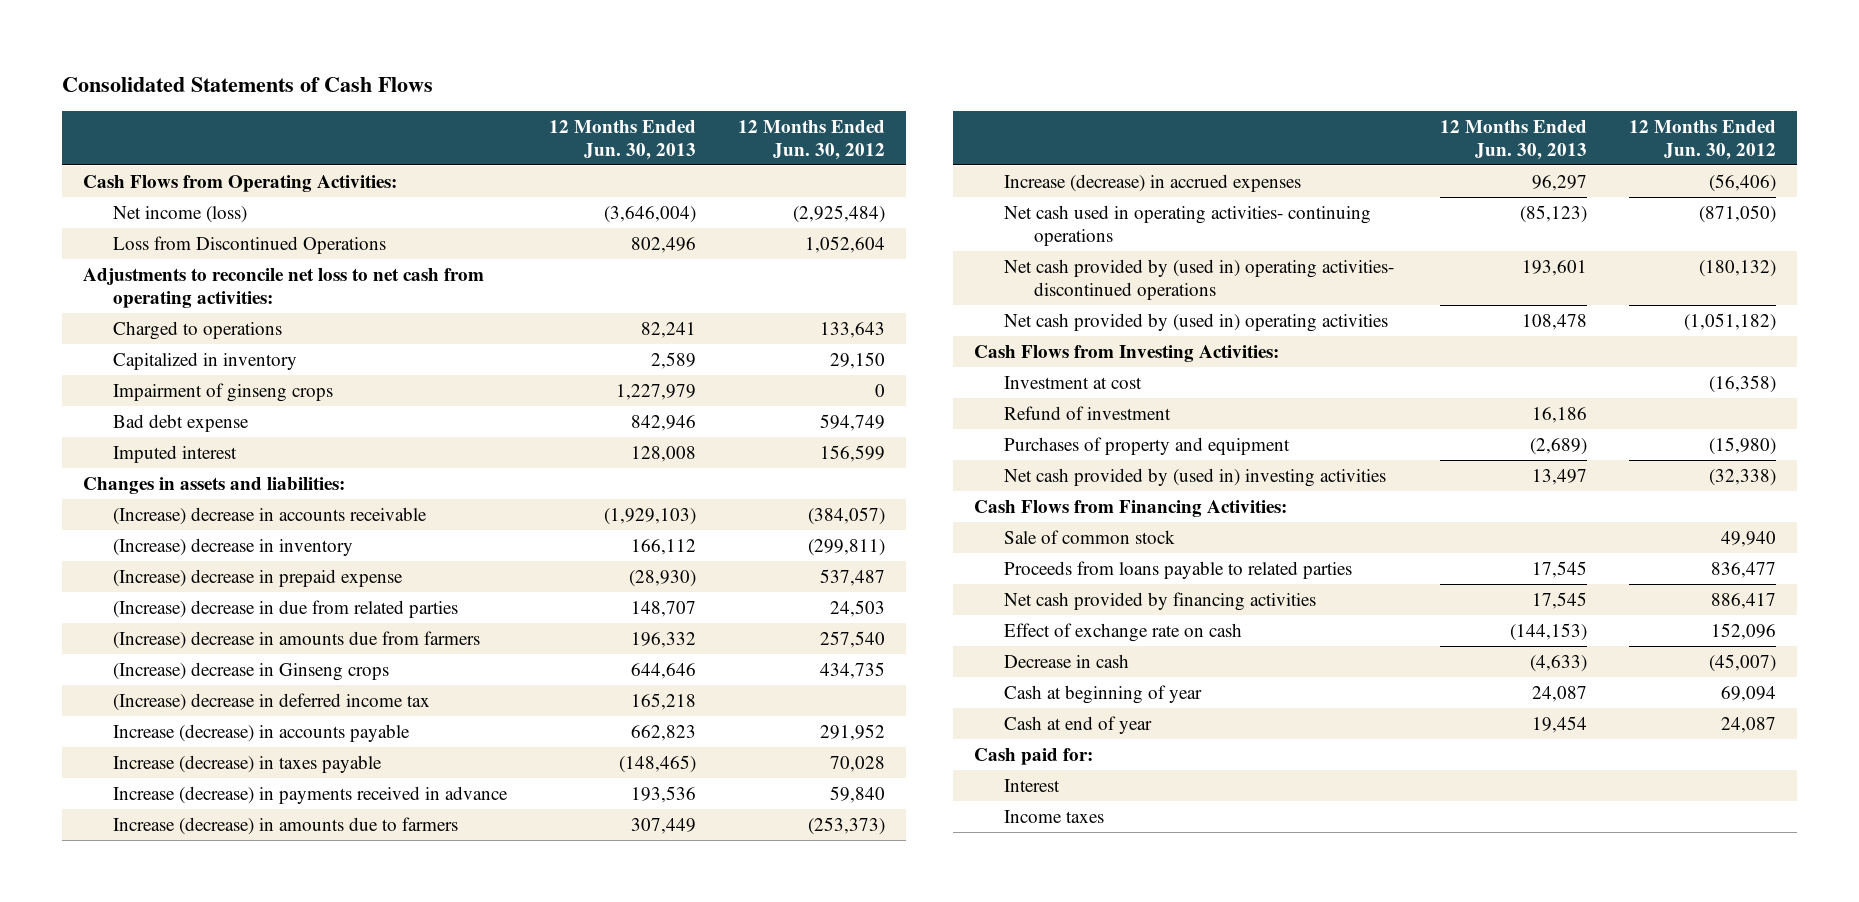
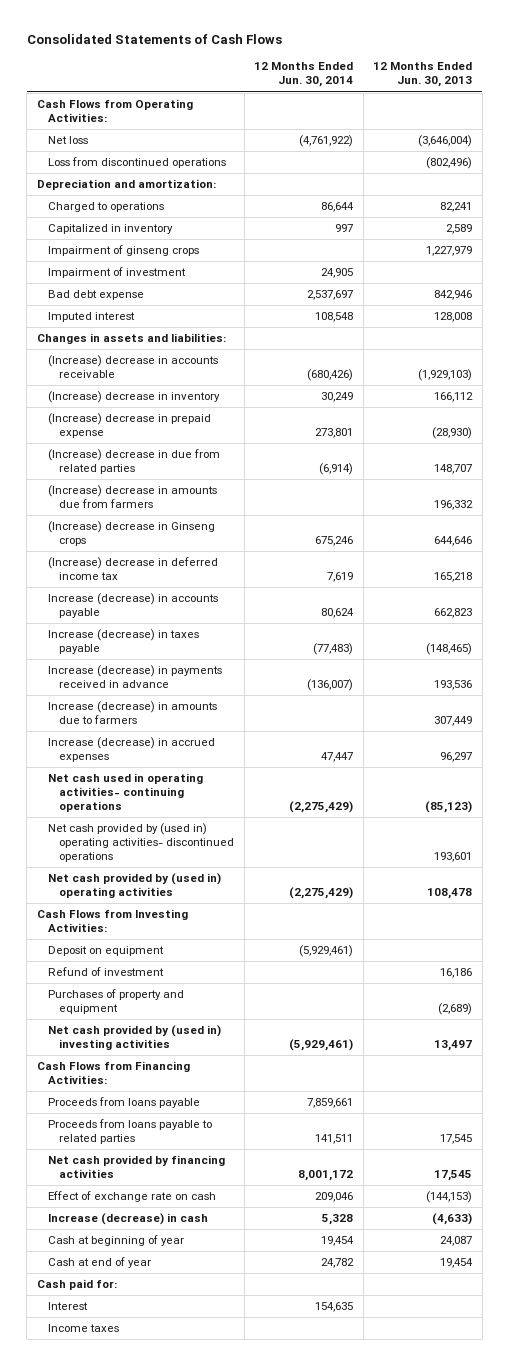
- | 12 Months Ended Jun. 30, 2013 | 12 Months Ended Jun. 30, 2012
+ | 12 Months Ended Jun. 30, 2014 | 12 Months Ended Jun. 30, 2013
- Net income (loss) | (3,646,004) | (2,925,484)
- Loss from Discontinued Operations | 802,496 | 1,052,604
- Adjustments to reconcile net loss to net cash from operating activities:
+ Net loss | (4,761,922) | (3,646,004)
+ Loss from discontinued operations | | (802,496)
+ Depreciation and amortization:
+ Impairment of investment | 24,905 |
- Investment at cost | | (16,358)
+ Deposit on equipment | (5,929,461) |
- Sale of common stock | | 49,940
+ Proceeds from loans payable | 7,859,661 |
- Decrease in cash | (4,633) | (45,007)
+ Increase (decrease) in cash | 5,328 | (4,633)

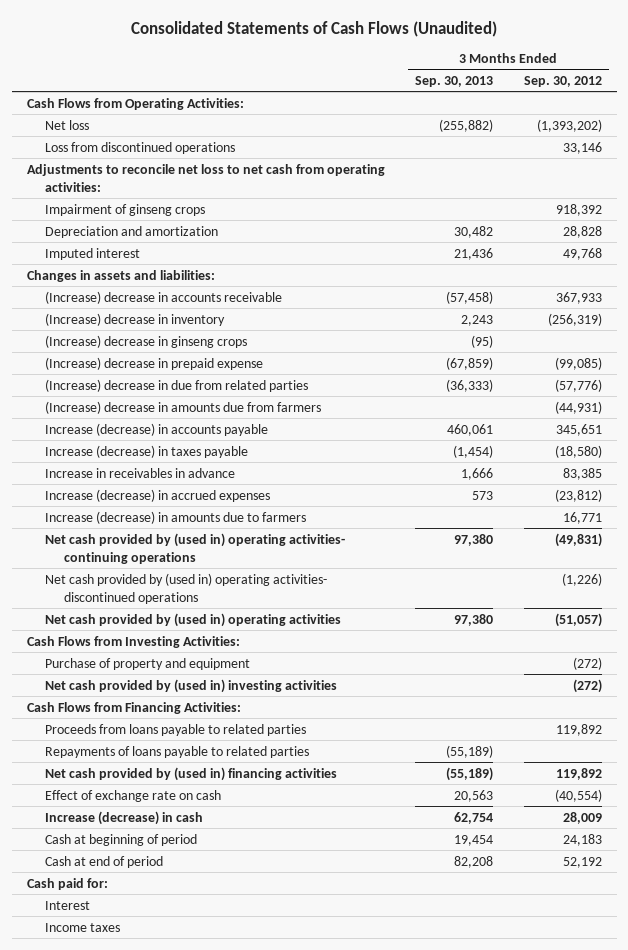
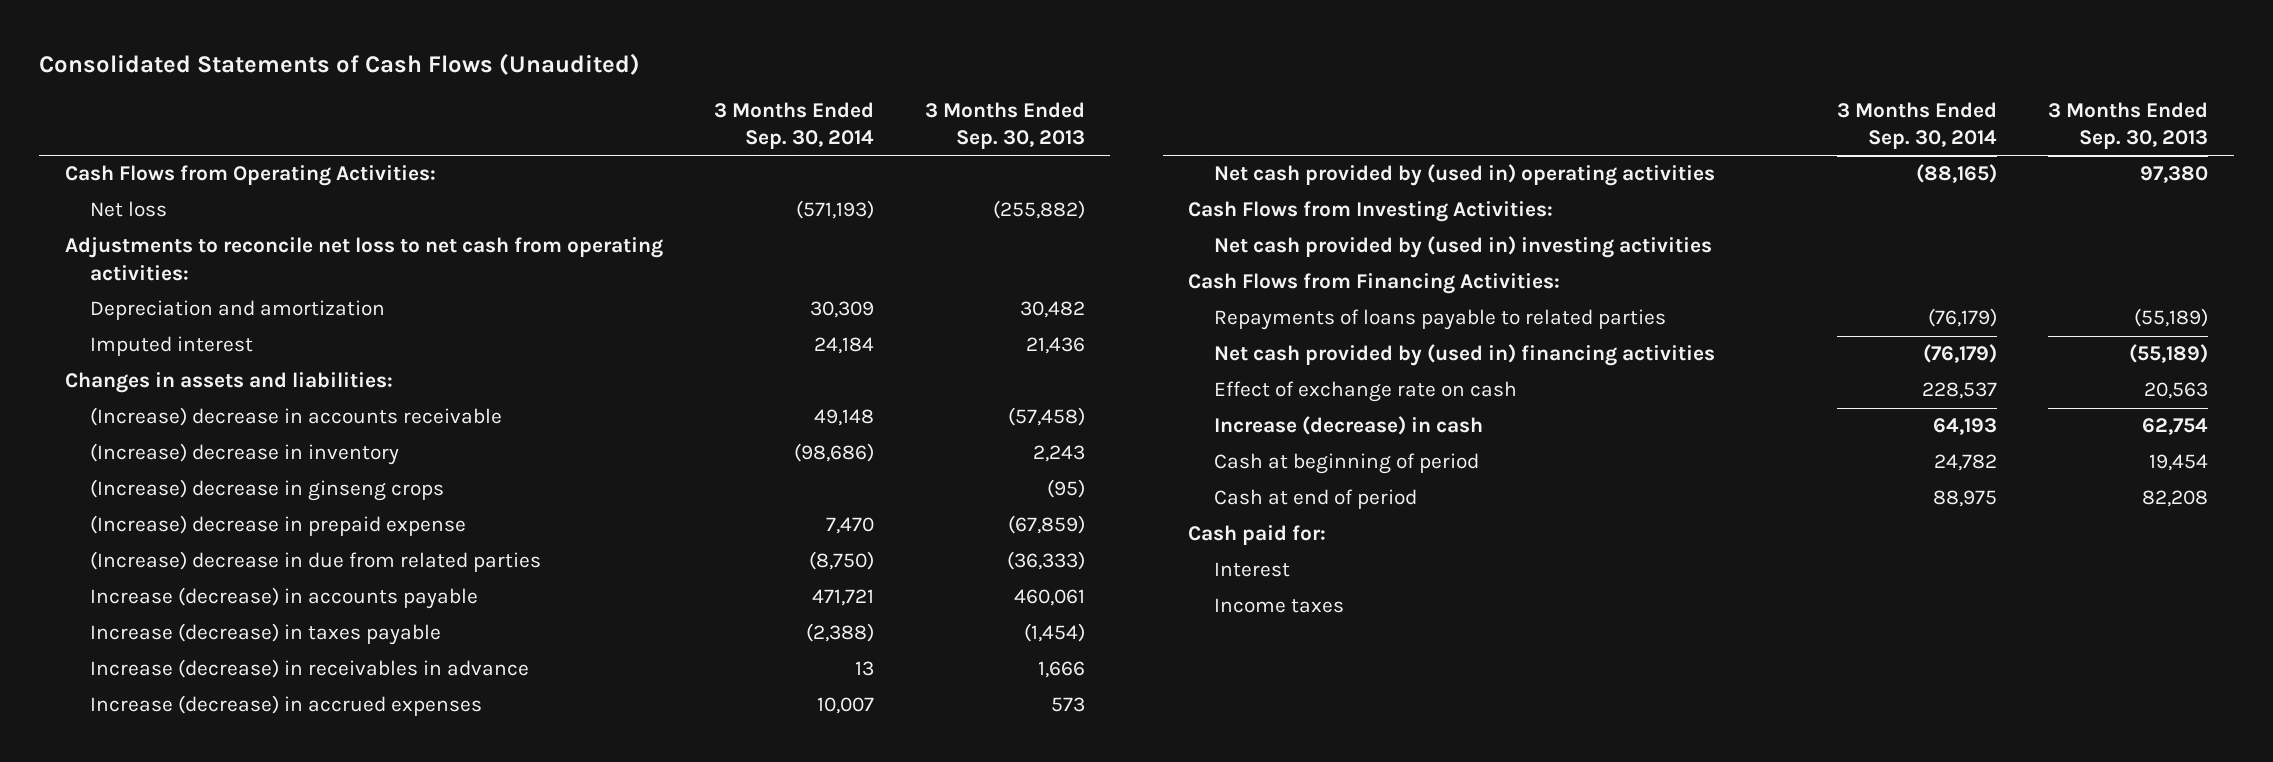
- | 3 Months Ended Sep. 30, 2013 | 3 Months Ended Sep. 30, 2012
+ | 3 Months Ended Sep. 30, 2014 | 3 Months Ended Sep. 30, 2013
- Loss from discontinued operations | | 33,146
- Impairment of ginseng crops | | 918,392
- (Increase) decrease in amounts due from farmers | | (44,931)
- Increase in receivables in advance | 1,666 | 83,385
+ Increase (decrease) in receivables in advance | 13 | 1,666
- Increase (decrease) in amounts due to farmers | | 16,771
- Net cash provided by (used in) operating activities- continuing operations | 97,380 | (49,831)
- Net cash provided by (used in) operating activities- discontinued operations | | (1,226)
- Purchase of property and equipment | | (272)
- Proceeds from loans payable to related parties | | 119,892

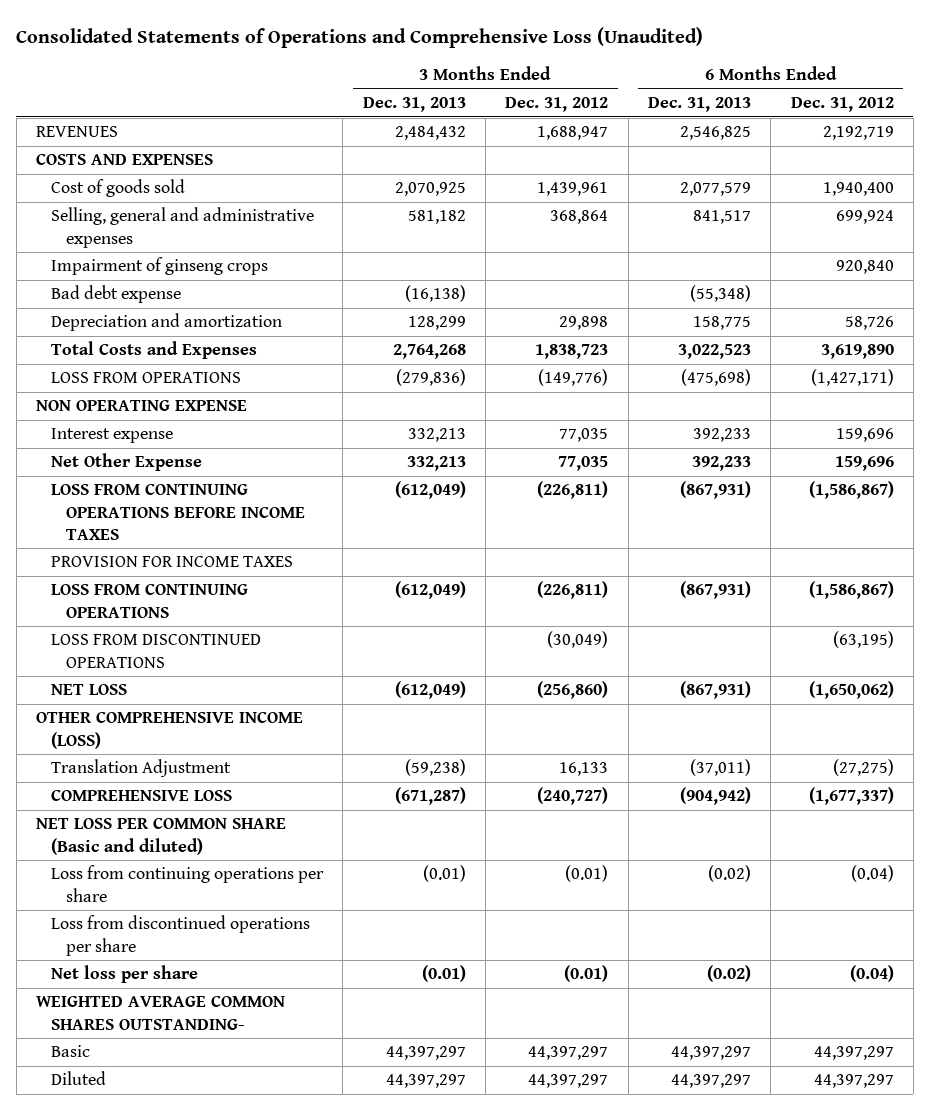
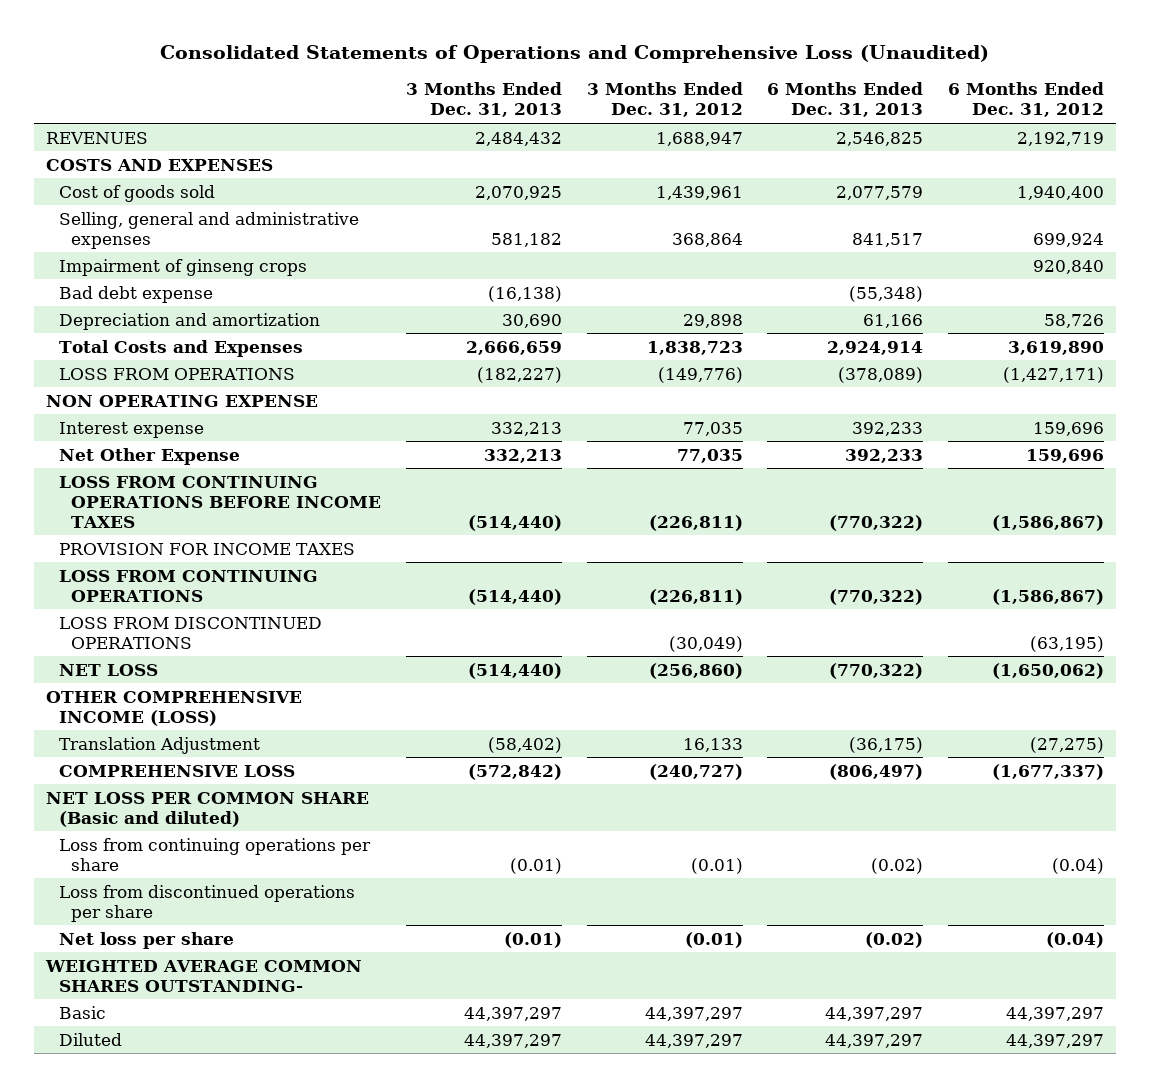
- Depreciation and amortization | 128,299 | 29,898 | 158,775 | 58,726
- Total Costs and Expenses | 2,764,268 | 1,838,723 | 3,022,523 | 3,619,890
- LOSS FROM OPERATIONS | (279,836) | (149,776) | (475,698) | (1,427,171)
+ Depreciation and amortization | 30,690 | 29,898 | 61,166 | 58,726
+ Total Costs and Expenses | 2,666,659 | 1,838,723 | 2,924,914 | 3,619,890
+ LOSS FROM OPERATIONS | (182,227) | (149,776) | (378,089) | (1,427,171)
- LOSS FROM CONTINUING OPERATIONS BEFORE INCOME TAXES | (612,049) | (226,811) | (867,931) | (1,586,867)
+ LOSS FROM CONTINUING OPERATIONS BEFORE INCOME TAXES | (514,440) | (226,811) | (770,322) | (1,586,867)
- LOSS FROM CONTINUING OPERATIONS | (612,049) | (226,811) | (867,931) | (1,586,867)
+ LOSS FROM CONTINUING OPERATIONS | (514,440) | (226,811) | (770,322) | (1,586,867)
- NET LOSS | (612,049) | (256,860) | (867,931) | (1,650,062)
+ NET LOSS | (514,440) | (256,860) | (770,322) | (1,650,062)
- Translation Adjustment | (59,238) | 16,133 | (37,011) | (27,275)
- COMPREHENSIVE LOSS | (671,287) | (240,727) | (904,942) | (1,677,337)
+ Translation Adjustment | (58,402) | 16,133 | (36,175) | (27,275)
+ COMPREHENSIVE LOSS | (572,842) | (240,727) | (806,497) | (1,677,337)

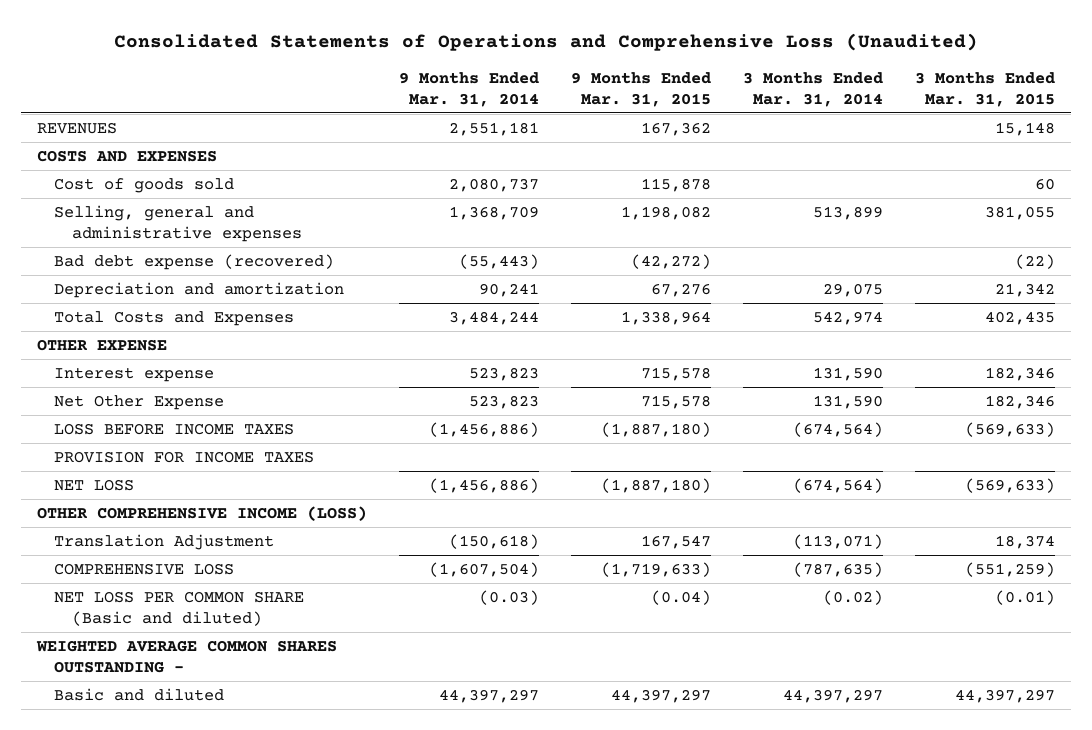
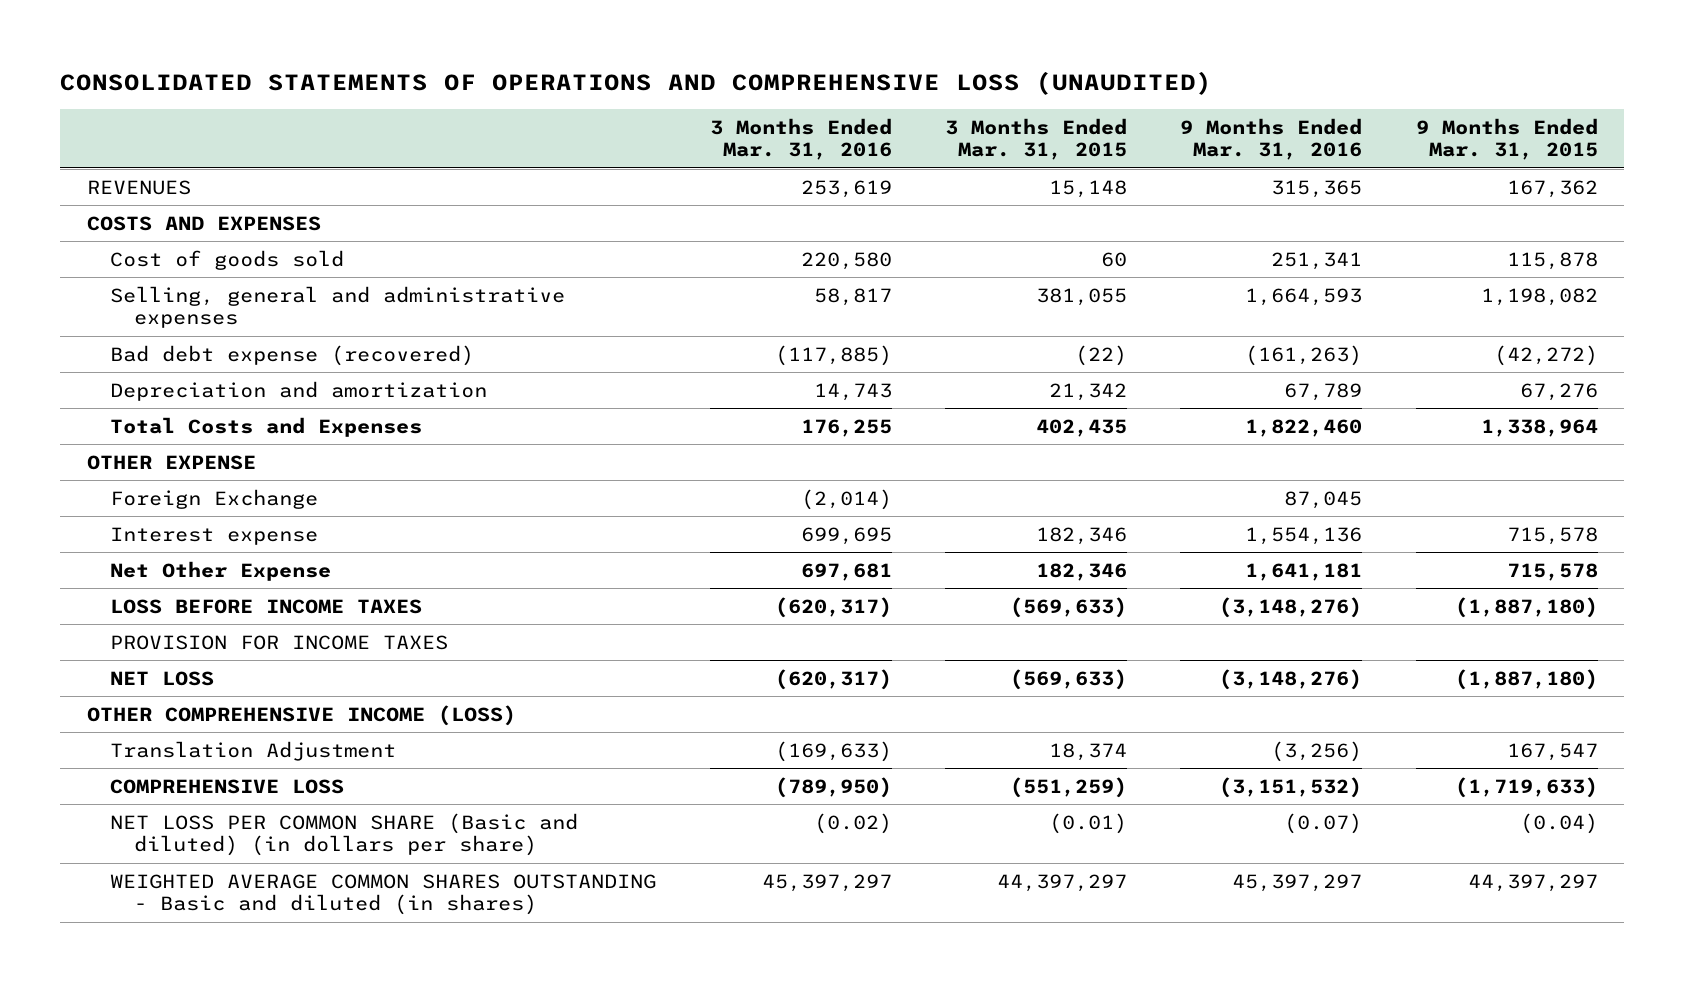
- Consolidated Statements of Operations and Comprehensive Loss (Unaudited)
+ CONSOLIDATED STATEMENTS OF OPERATIONS AND COMPREHENSIVE LOSS (UNAUDITED)
- | 9 Months Ended Mar. 31, 2014 | 9 Months Ended Mar. 31, 2015 | 3 Months Ended Mar. 31, 2014 | 3 Months Ended Mar. 31, 2015
+ | 3 Months Ended Mar. 31, 2016 | 3 Months Ended Mar. 31, 2015 | 9 Months Ended Mar. 31, 2016 | 9 Months Ended Mar. 31, 2015
+ Foreign Exchange | (2,014) | | 87,045 |
- NET LOSS PER COMMON SHARE (Basic and diluted) | (0.03) | (0.04) | (0.02) | (0.01)
- WEIGHTED AVERAGE COMMON SHARES OUTSTANDING -
- Basic and diluted | 44,397,297 | 44,397,297 | 44,397,297 | 44,397,297
+ NET LOSS PER COMMON SHARE (Basic and diluted) (in dollars per share) | (0.02) | (0.01) | (0.07) | (0.04)
+ WEIGHTED AVERAGE COMMON SHARES OUTSTANDING - Basic and diluted (in shares) | 45,397,297 | 44,397,297 | 45,397,297 | 44,397,297

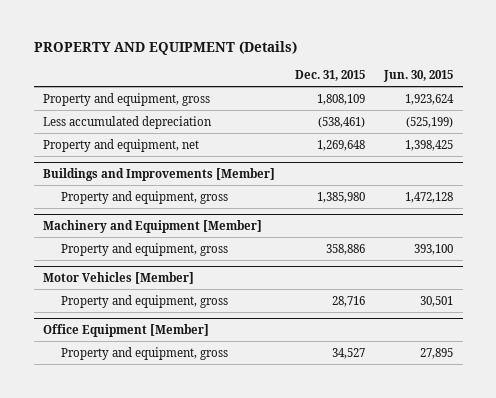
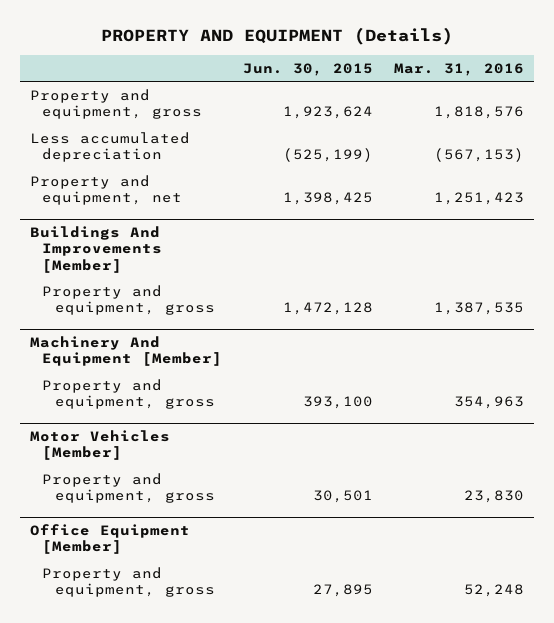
- | Dec. 31, 2015 | Jun. 30, 2015
+ | Jun. 30, 2015 | Mar. 31, 2016
- Buildings and Improvements [Member]
+ Buildings And Improvements [Member]
- Machinery and Equipment [Member]
+ Machinery And Equipment [Member]

